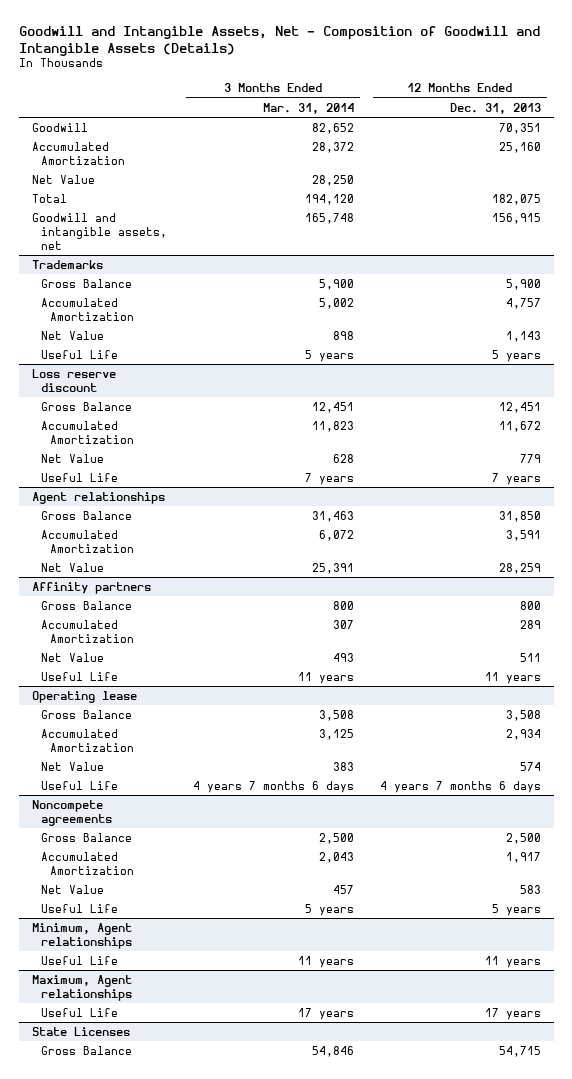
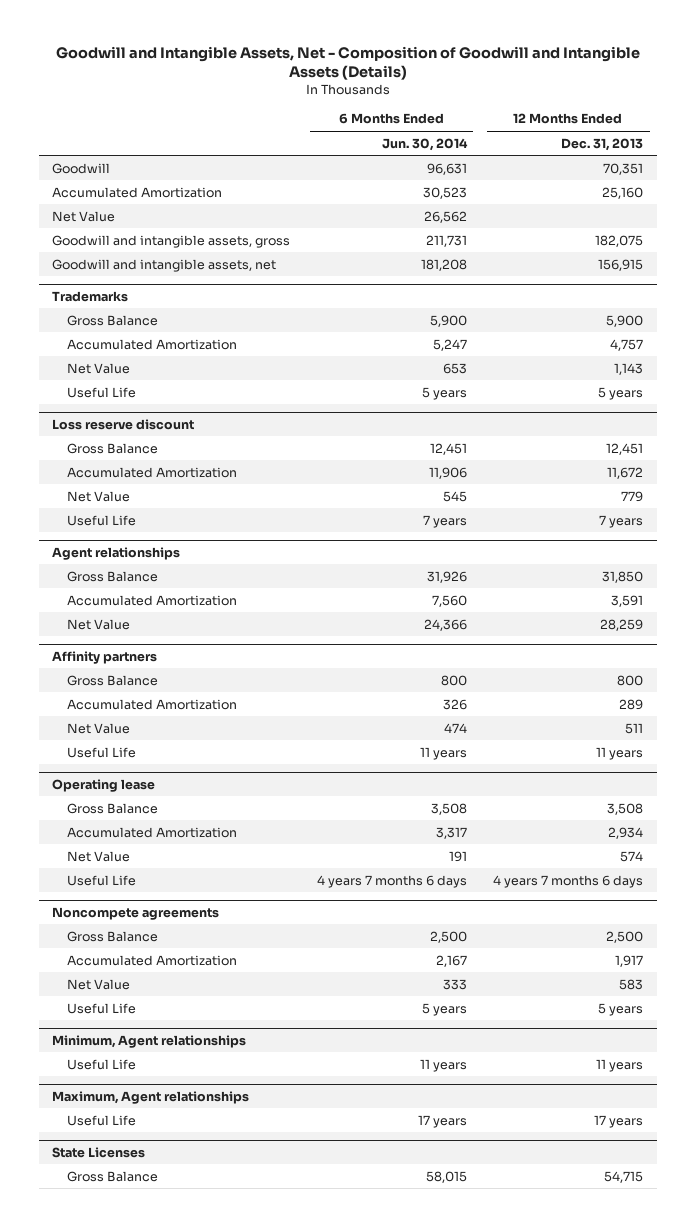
- | 3 Months Ended Mar. 31, 2014 | 12 Months Ended Dec. 31, 2013
+ | 6 Months Ended Jun. 30, 2014 | 12 Months Ended Dec. 31, 2013
- Total | 194,120 | 182,075
+ Goodwill and intangible assets, gross | 211,731 | 182,075

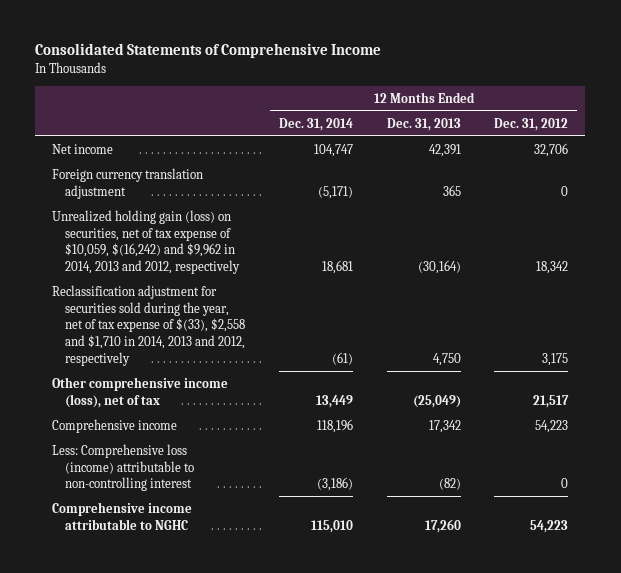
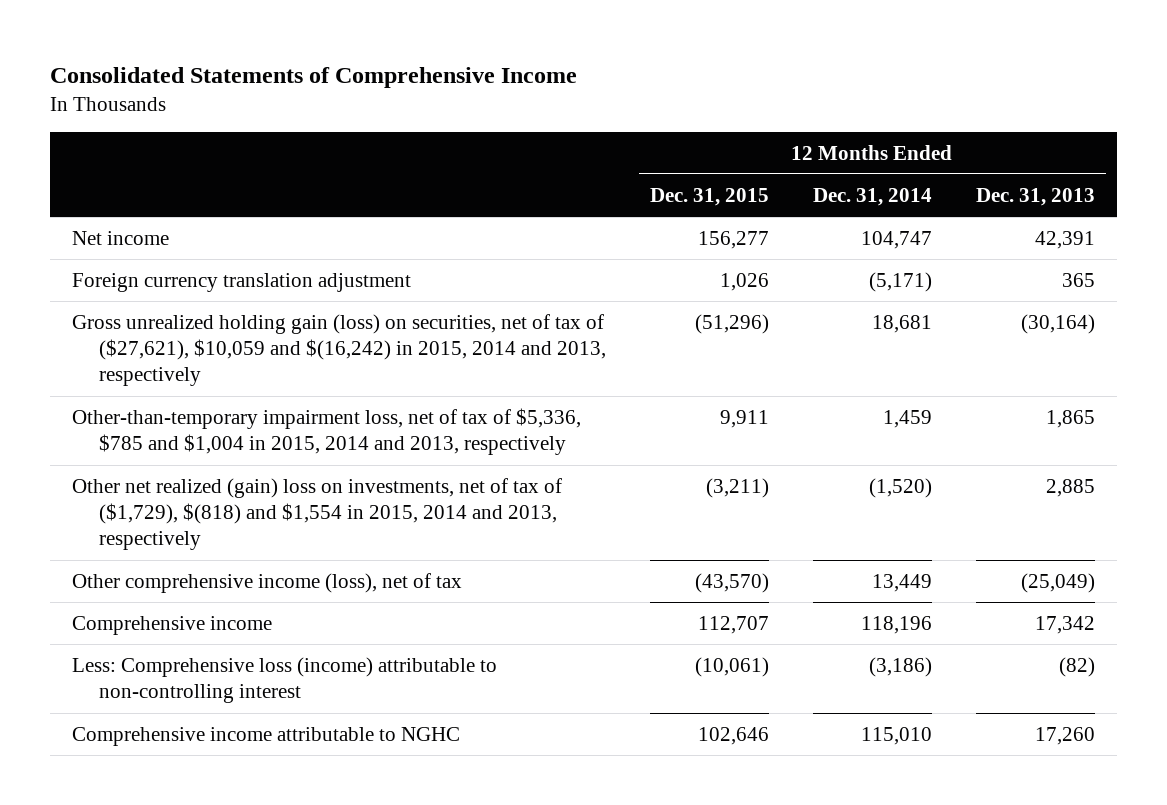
- | 12 Months Ended Dec. 31, 2014 | 12 Months Ended Dec. 31, 2013 | 12 Months Ended Dec. 31, 2012
+ | 12 Months Ended Dec. 31, 2015 | 12 Months Ended Dec. 31, 2014 | 12 Months Ended Dec. 31, 2013
- Unrealized holding gain (loss) on securities, net of tax expense of $10,059, $(16,242) and $9,962 in 2014, 2013 and 2012, respectively | 18,681 | (30,164) | 18,342
- Reclassification adjustment for securities sold during the year, net of tax expense of $(33), $2,558 and $1,710 in 2014, 2013 and 2012, respectively | (61) | 4,750 | 3,175
+ Gross unrealized holding gain (loss) on securities, net of tax of ($27,621), $10,059 and $(16,242) in 2015, 2014 and 2013, respectively | (51,296) | 18,681 | (30,164)
+ Other-than-temporary impairment loss, net of tax of $5,336, $785 and $1,004 in 2015, 2014 and 2013, respectively | 9,911 | 1,459 | 1,865
+ Other net realized (gain) loss on investments, net of tax of ($1,729), $(818) and $1,554 in 2015, 2014 and 2013, respectively | (3,211) | (1,520) | 2,885

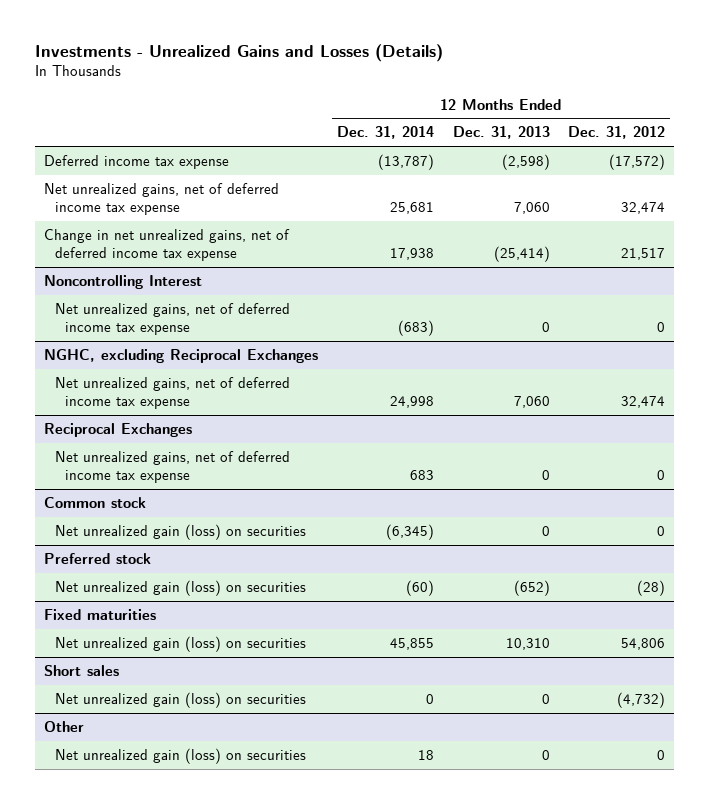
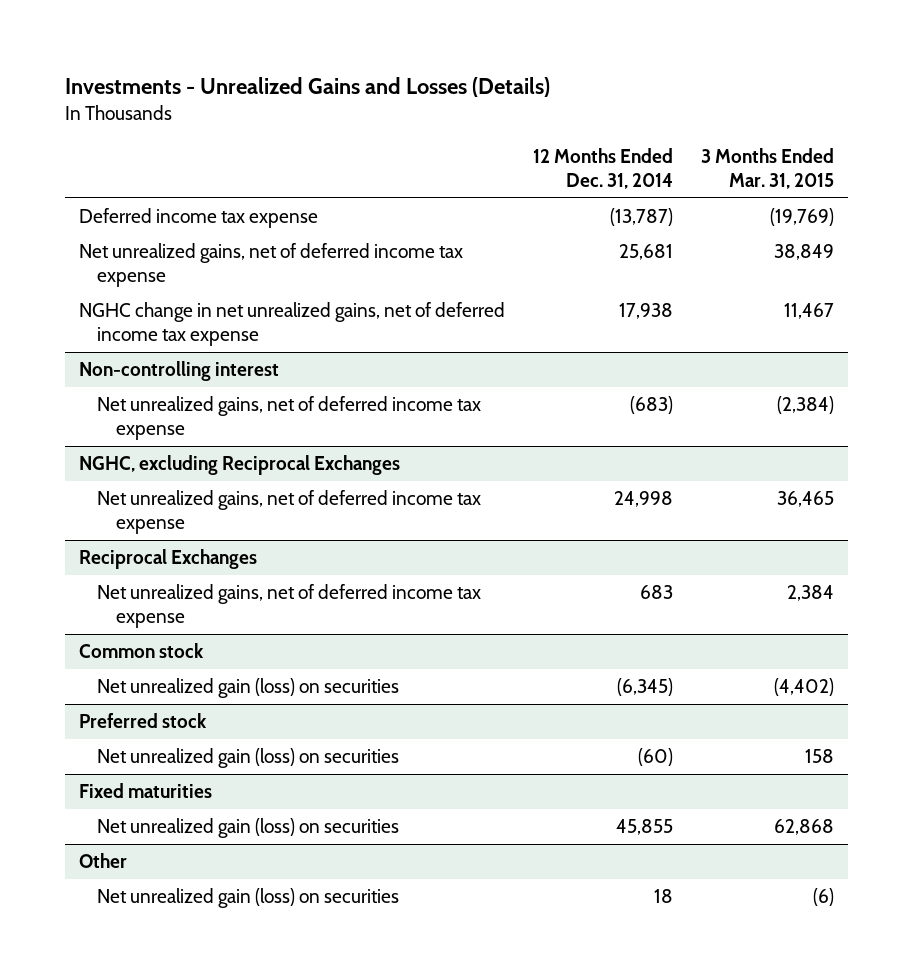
- | 12 Months Ended Dec. 31, 2014 | 12 Months Ended Dec. 31, 2013 | 12 Months Ended Dec. 31, 2012
+ | 12 Months Ended Dec. 31, 2014 | 3 Months Ended Mar. 31, 2015
- Change in net unrealized gains, net of deferred income tax expense | 17,938 | (25,414) | 21,517
- Noncontrolling Interest
+ NGHC change in net unrealized gains, net of deferred income tax expense | 17,938 | 11,467
+ Non-controlling interest
- Short sales
- Net unrealized gain (loss) on securities | 0 | 0 | (4,732)

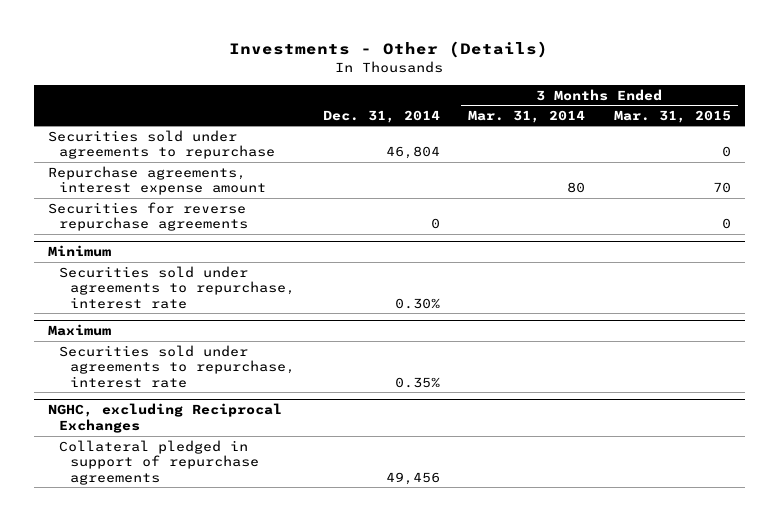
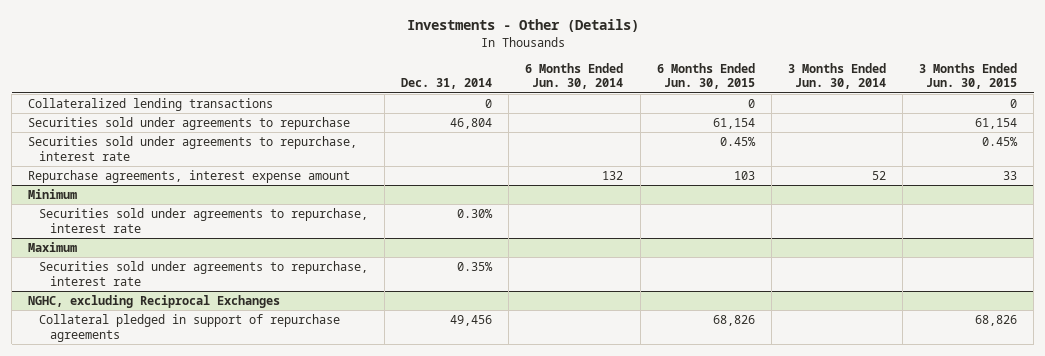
- | Dec. 31, 2014 | 3 Months Ended Mar. 31, 2014 | 3 Months Ended Mar. 31, 2015
+ | Dec. 31, 2014 | 6 Months Ended Jun. 30, 2014 | 6 Months Ended Jun. 30, 2015 | 3 Months Ended Jun. 30, 2014 | 3 Months Ended Jun. 30, 2015
+ Collateralized lending transactions | 0 | | 0 | | 0
+ Securities sold under agreements to repurchase, interest rate | | | 0.45% | | 0.45%
- Securities for reverse repurchase agreements | 0 | | 0

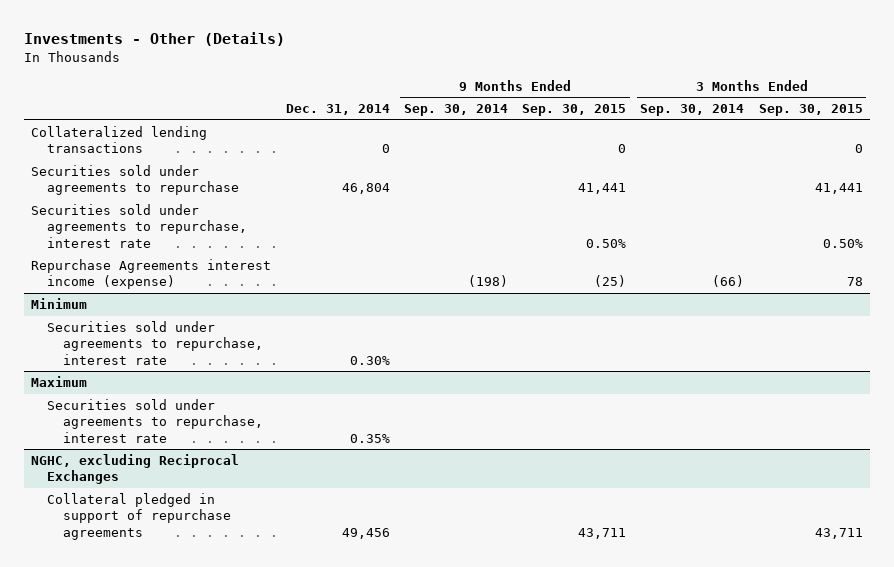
- | Dec. 31, 2014 | 6 Months Ended Jun. 30, 2014 | 6 Months Ended Jun. 30, 2015 | 3 Months Ended Jun. 30, 2014 | 3 Months Ended Jun. 30, 2015
+ | Dec. 31, 2014 | 9 Months Ended Sep. 30, 2014 | 9 Months Ended Sep. 30, 2015 | 3 Months Ended Sep. 30, 2014 | 3 Months Ended Sep. 30, 2015
- Repurchase agreements, interest expense amount | | 132 | 103 | 52 | 33
+ Repurchase Agreements interest income (expense) | | (198) | (25) | (66) | 78

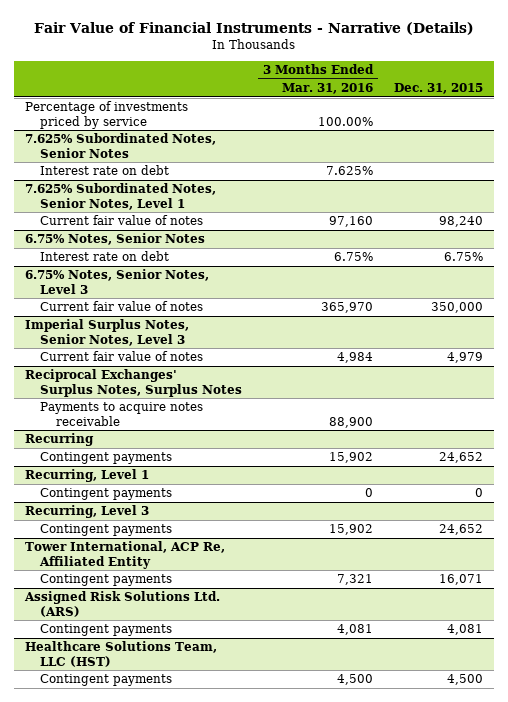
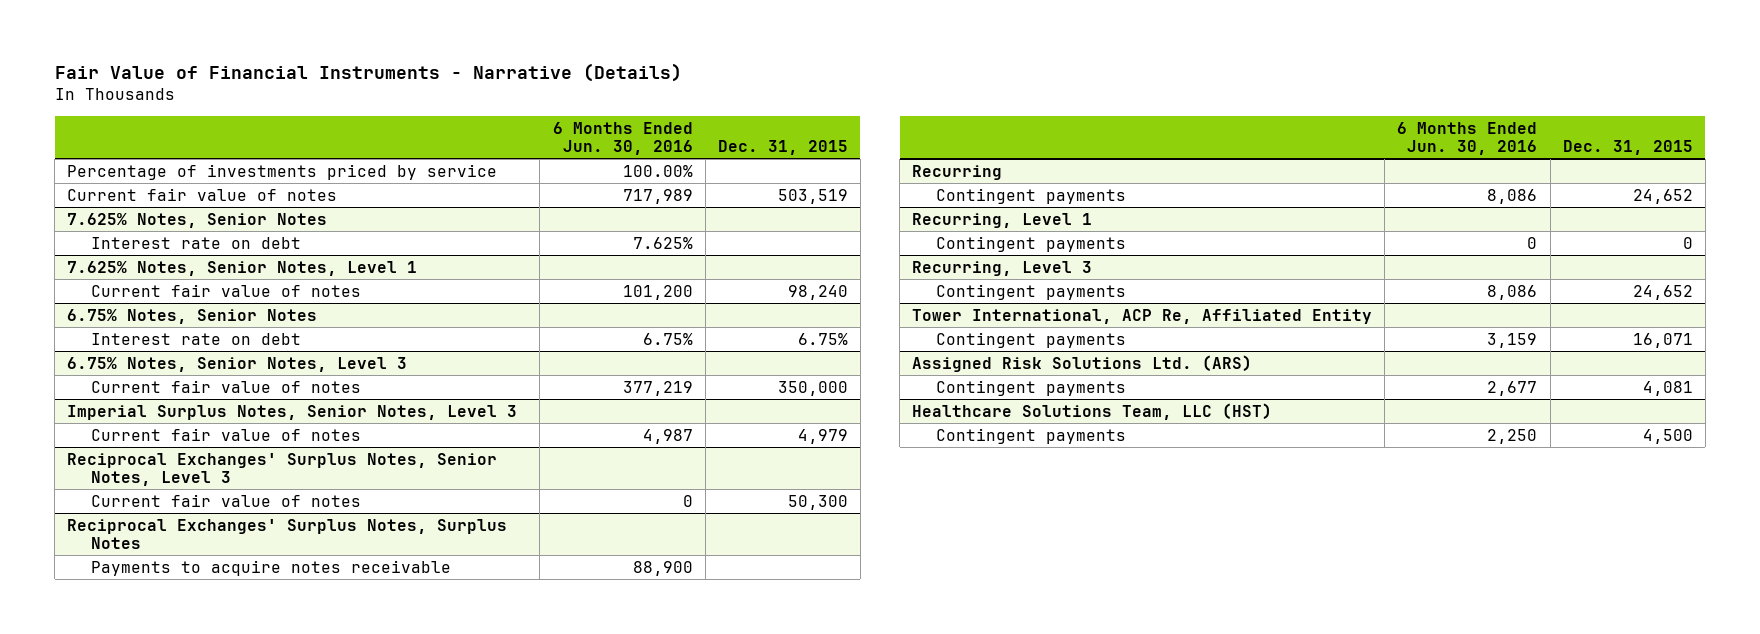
- | 3 Months Ended Mar. 31, 2016 | Dec. 31, 2015
+ | 6 Months Ended Jun. 30, 2016 | Dec. 31, 2015
- 7.625% Subordinated Notes, Senior Notes
+ Current fair value of notes | 717,989 | 503,519
+ 7.625% Notes, Senior Notes
- 7.625% Subordinated Notes, Senior Notes, Level 1
+ 7.625% Notes, Senior Notes, Level 1
+ Reciprocal Exchanges' Surplus Notes, Senior Notes, Level 3
+ Current fair value of notes | 0 | 50,300

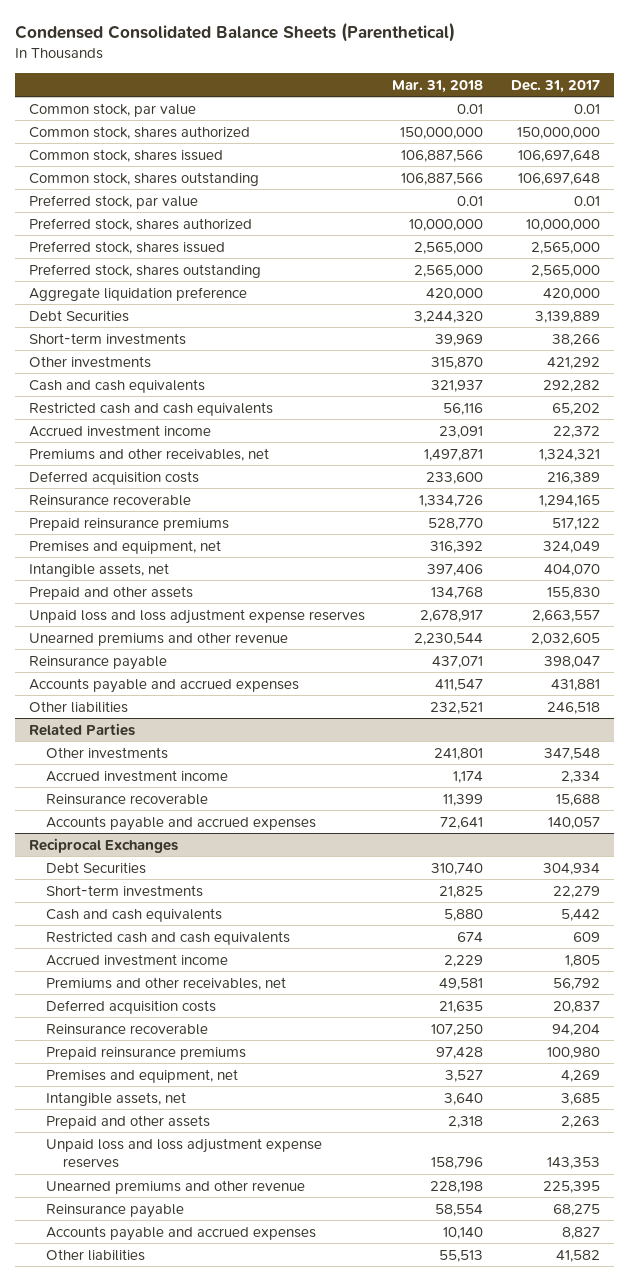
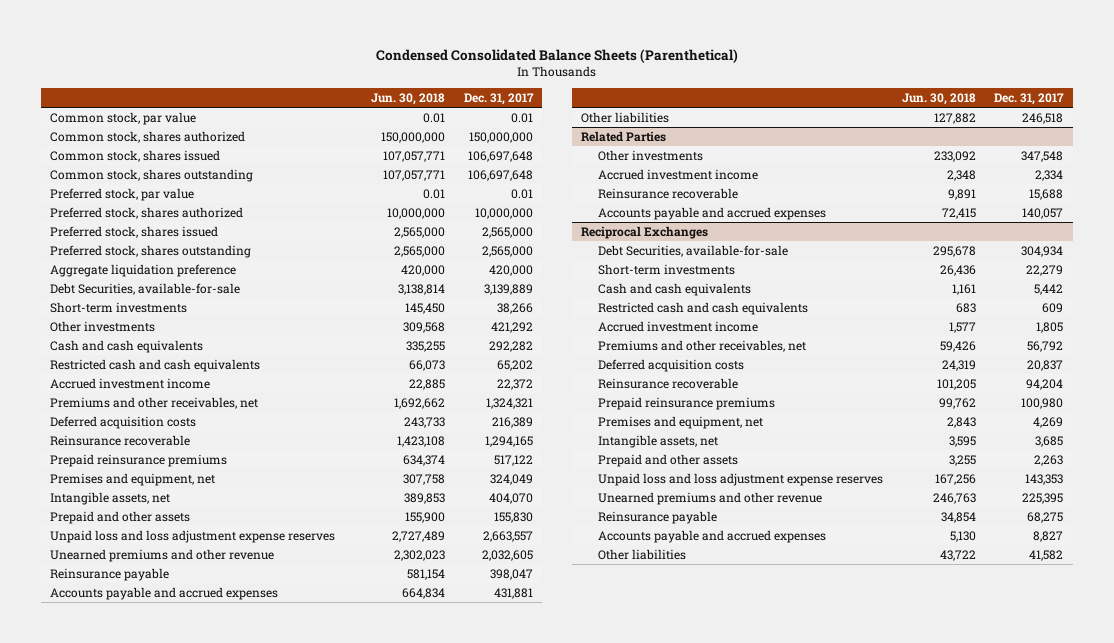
- | Mar. 31, 2018 | Dec. 31, 2017
+ | Jun. 30, 2018 | Dec. 31, 2017
- Debt Securities | 3,244,320 | 3,139,889
+ Debt Securities, available-for-sale | 3,138,814 | 3,139,889
@ Reciprocal Exchanges
- Debt Securities | 310,740 | 304,934
+ Debt Securities, available-for-sale | 295,678 | 304,934

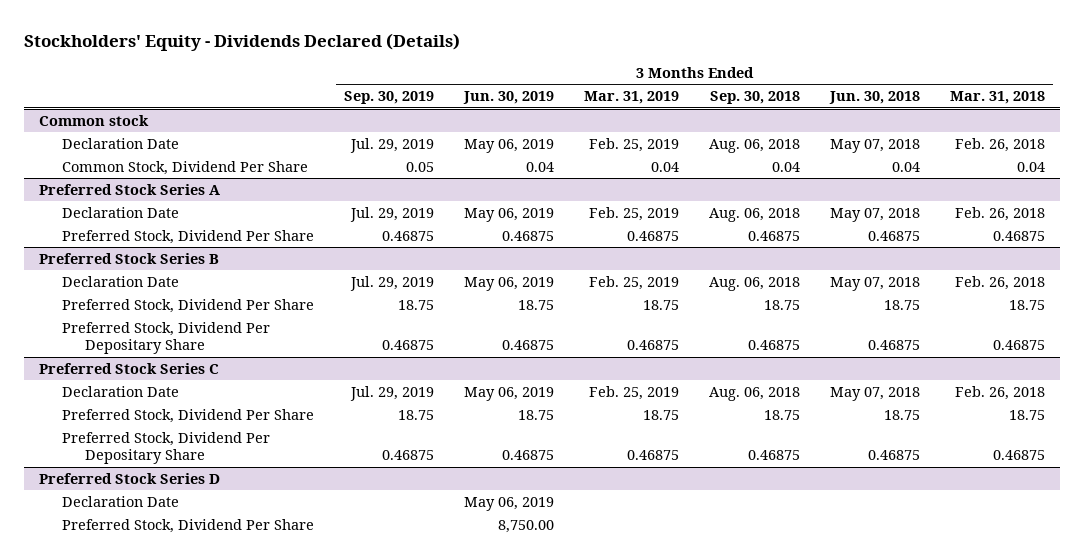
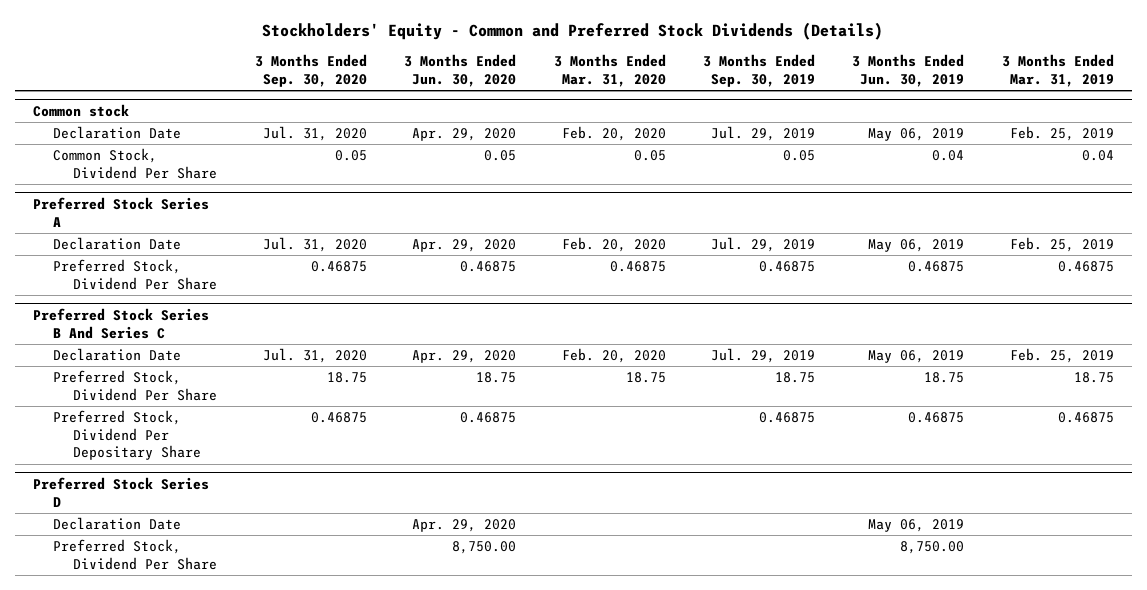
- Stockholders' Equity - Dividends Declared (Details)
+ Stockholders' Equity - Common and Preferred Stock Dividends (Details)
- | 3 Months Ended Sep. 30, 2019 | 3 Months Ended Jun. 30, 2019 | 3 Months Ended Mar. 31, 2019 | 3 Months Ended Sep. 30, 2018 | 3 Months Ended Jun. 30, 2018 | 3 Months Ended Mar. 31, 2018
+ | 3 Months Ended Sep. 30, 2020 | 3 Months Ended Jun. 30, 2020 | 3 Months Ended Mar. 31, 2020 | 3 Months Ended Sep. 30, 2019 | 3 Months Ended Jun. 30, 2019 | 3 Months Ended Mar. 31, 2019
- Preferred Stock Series B
- Declaration Date | Jul. 29, 2019 | May 06, 2019 | Feb. 25, 2019 | Aug. 06, 2018 | May 07, 2018 | Feb. 26, 2018
- Preferred Stock, Dividend Per Share | 18.75 | 18.75 | 18.75 | 18.75 | 18.75 | 18.75
- Preferred Stock, Dividend Per Depositary Share | 0.46875 | 0.46875 | 0.46875 | 0.46875 | 0.46875 | 0.46875
- Preferred Stock Series C
+ Preferred Stock Series B And Series C

